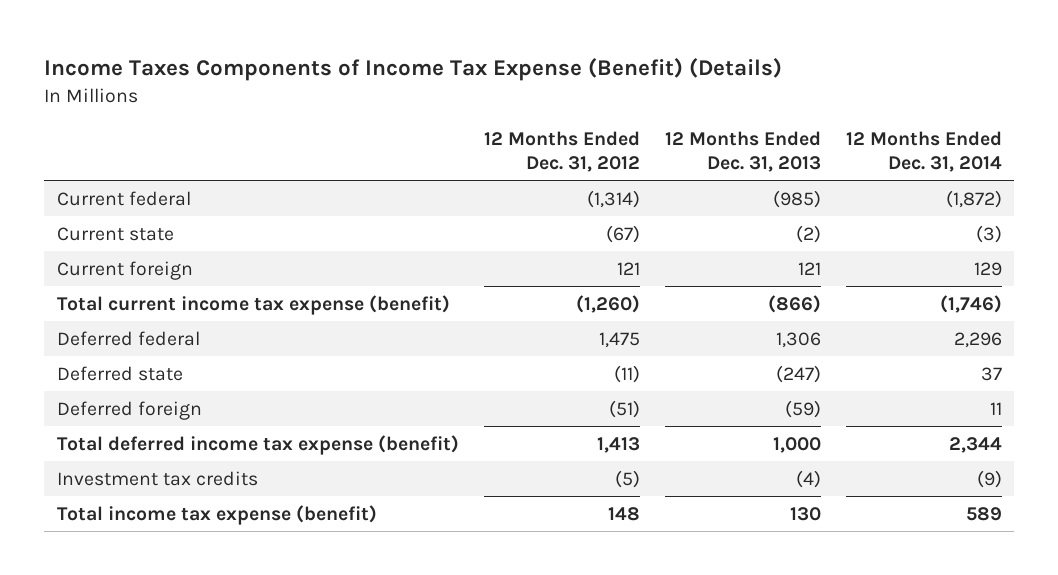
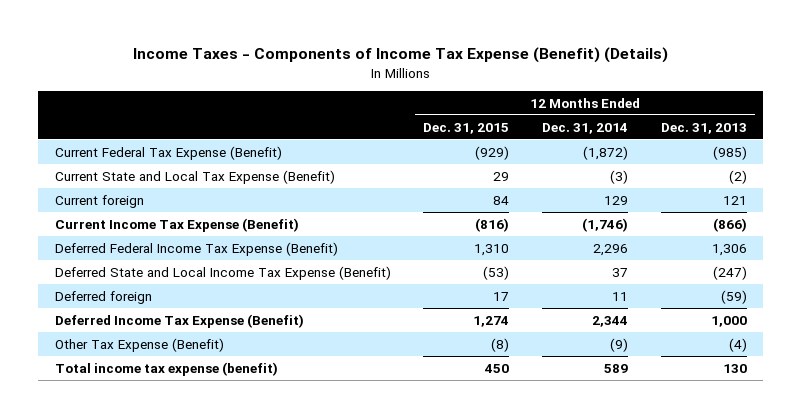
- Income Taxes Components of Income Tax Expense (Benefit) (Details)
+ Income Taxes - Components of Income Tax Expense (Benefit) (Details)
- | 12 Months Ended Dec. 31, 2012 | 12 Months Ended Dec. 31, 2013 | 12 Months Ended Dec. 31, 2014
+ | 12 Months Ended Dec. 31, 2015 | 12 Months Ended Dec. 31, 2014 | 12 Months Ended Dec. 31, 2013
- Current federal | (1,314) | (985) | (1,872)
- Current state | (67) | (2) | (3)
+ Current Federal Tax Expense (Benefit) | (929) | (1,872) | (985)
+ Current State and Local Tax Expense (Benefit) | 29 | (3) | (2)
- Total current income tax expense (benefit) | (1,260) | (866) | (1,746)
- Deferred federal | 1,475 | 1,306 | 2,296
- Deferred state | (11) | (247) | 37
+ Current Income Tax Expense (Benefit) | (816) | (1,746) | (866)
+ Deferred Federal Income Tax Expense (Benefit) | 1,310 | 2,296 | 1,306
+ Deferred State and Local Income Tax Expense (Benefit) | (53) | 37 | (247)
- Total deferred income tax expense (benefit) | 1,413 | 1,000 | 2,344
- Investment tax credits | (5) | (4) | (9)
+ Deferred Income Tax Expense (Benefit) | 1,274 | 2,344 | 1,000
+ Other Tax Expense (Benefit) | (8) | (9) | (4)

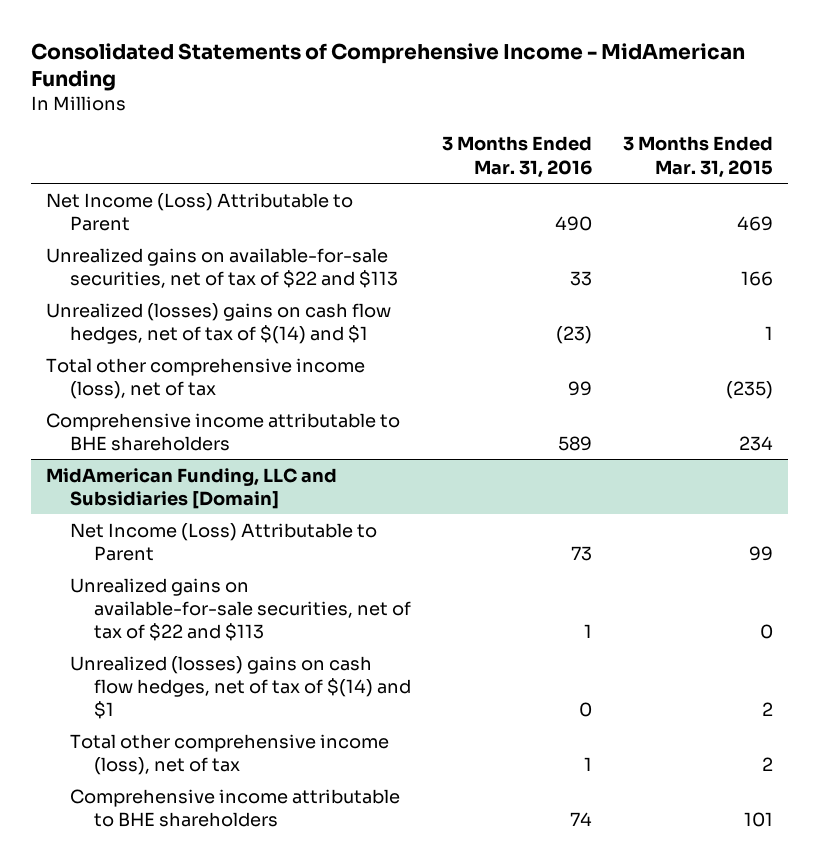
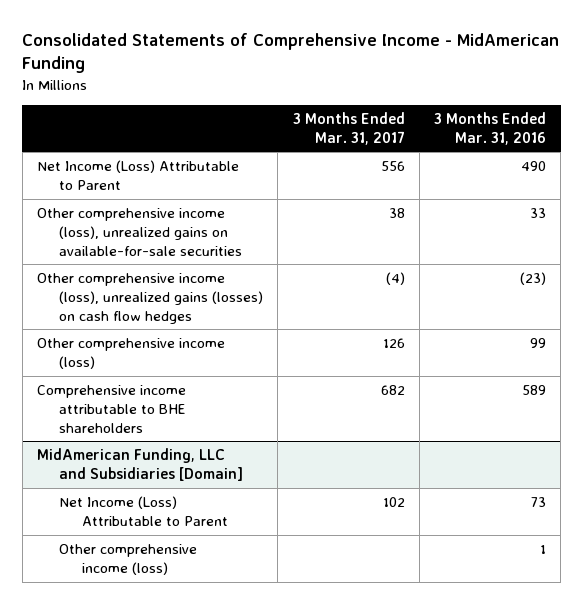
- | 3 Months Ended Mar. 31, 2016 | 3 Months Ended Mar. 31, 2015
+ | 3 Months Ended Mar. 31, 2017 | 3 Months Ended Mar. 31, 2016
- Unrealized gains on available-for-sale securities, net of tax of $22 and $113 | 33 | 166
- Unrealized (losses) gains on cash flow hedges, net of tax of $(14) and $1 | (23) | 1
- Total other comprehensive income (loss), net of tax | 99 | (235)
+ Other comprehensive income (loss), unrealized gains on available-for-sale securities | 38 | 33
+ Other comprehensive income (loss), unrealized gains (losses) on cash flow hedges | (4) | (23)
+ Other comprehensive income (loss) | 126 | 99
@ MidAmerican Funding, LLC and Subsidiaries [Domain]
- Unrealized gains on available-for-sale securities, net of tax of $22 and $113 | 1 | 0
- Unrealized (losses) gains on cash flow hedges, net of tax of $(14) and $1 | 0 | 2
- Total other comprehensive income (loss), net of tax | 1 | 2
- Comprehensive income attributable to BHE shareholders | 74 | 101
+ Other comprehensive income (loss) | | 1

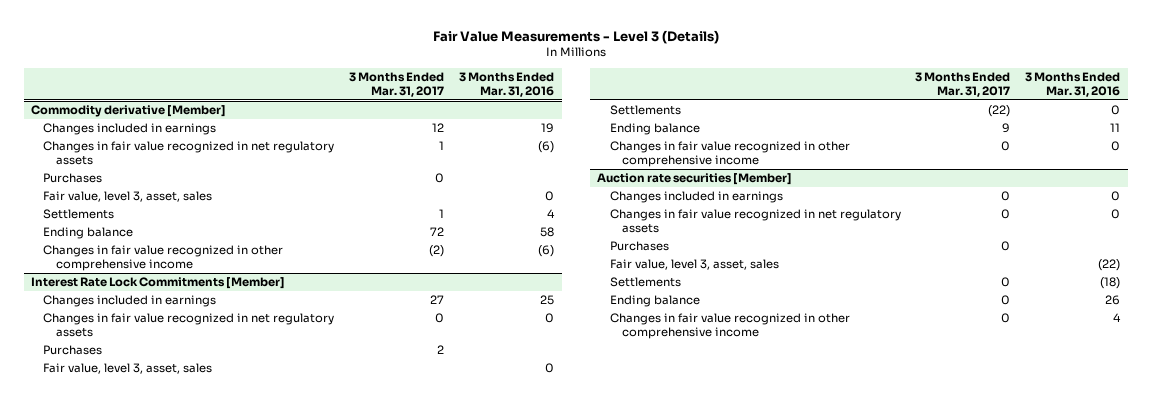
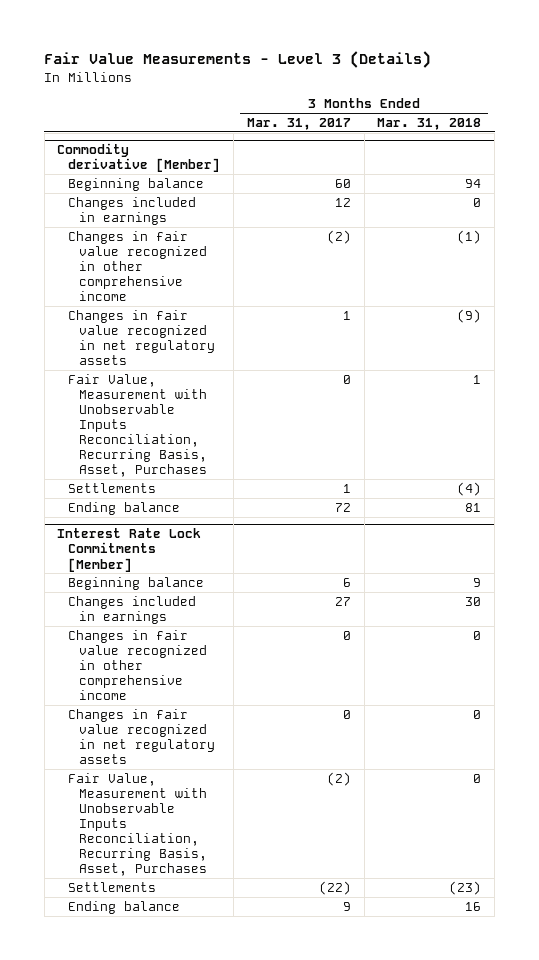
- | 3 Months Ended Mar. 31, 2017 | 3 Months Ended Mar. 31, 2016
+ | 3 Months Ended Mar. 31, 2017 | 3 Months Ended Mar. 31, 2018
@ Commodity derivative [Member]
+ Beginning balance | 60 | 94
moved up: Changes in fair value recognized in other comprehensive income | (2) | (1)
- Purchases | 0 |
- Fair value, level 3, asset, sales | | 0
+ Fair Value, Measurement with Unobservable Inputs Reconciliation, Recurring Basis, Asset, Purchases | 0 | 1
@ Interest Rate Lock Commitments [Member]
+ Beginning balance | 6 | 9
moved up: Changes in fair value recognized in other comprehensive income | 0 | 0
- Purchases | 2 |
- Fair value, level 3, asset, sales | | 0
+ Fair Value, Measurement with Unobservable Inputs Reconciliation, Recurring Basis, Asset, Purchases | (2) | 0
- Auction rate securities [Member]
- Changes included in earnings | 0 | 0
- Changes in fair value recognized in net regulatory assets | 0 | 0
- Purchases | 0 |
- Fair value, level 3, asset, sales | | (22)
- Settlements | 0 | (18)
- Ending balance | 0 | 26
- Changes in fair value recognized in other comprehensive income | 0 | 4

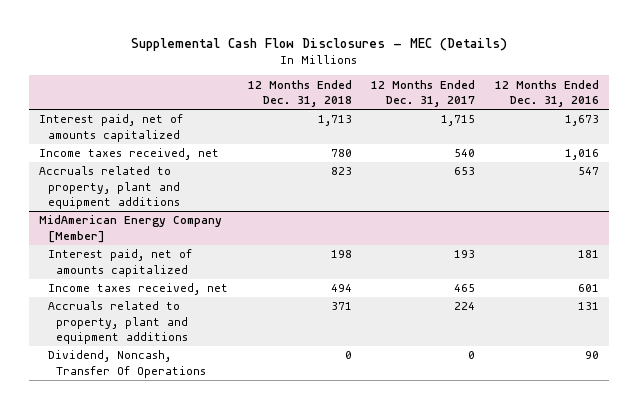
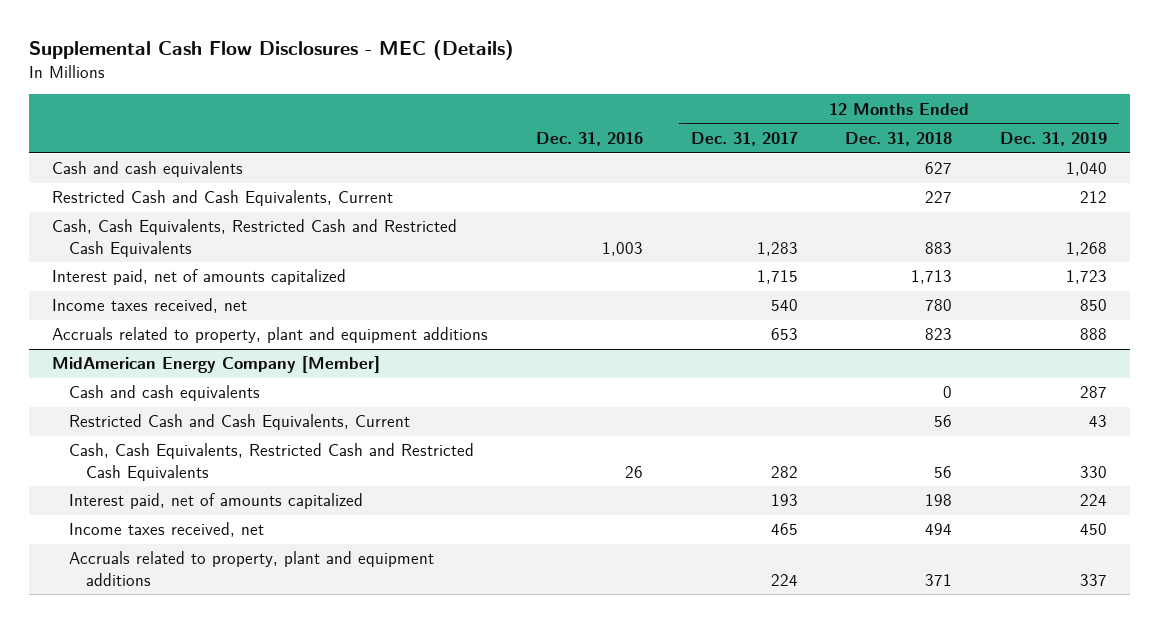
- | 12 Months Ended Dec. 31, 2018 | 12 Months Ended Dec. 31, 2017 | 12 Months Ended Dec. 31, 2016
+ | Dec. 31, 2016 | 12 Months Ended Dec. 31, 2017 | 12 Months Ended Dec. 31, 2018 | 12 Months Ended Dec. 31, 2019
+ Cash and cash equivalents | | | 627 | 1,040
+ Restricted Cash and Cash Equivalents, Current | | | 227 | 212
+ Cash, Cash Equivalents, Restricted Cash and Restricted Cash Equivalents | 1,003 | 1,283 | 883 | 1,268
@ MidAmerican Energy Company [Member]
+ Cash and cash equivalents | | | 0 | 287
+ Restricted Cash and Cash Equivalents, Current | | | 56 | 43
+ Cash, Cash Equivalents, Restricted Cash and Restricted Cash Equivalents | 26 | 282 | 56 | 330
- Dividend, Noncash, Transfer Of Operations | 0 | 0 | 90

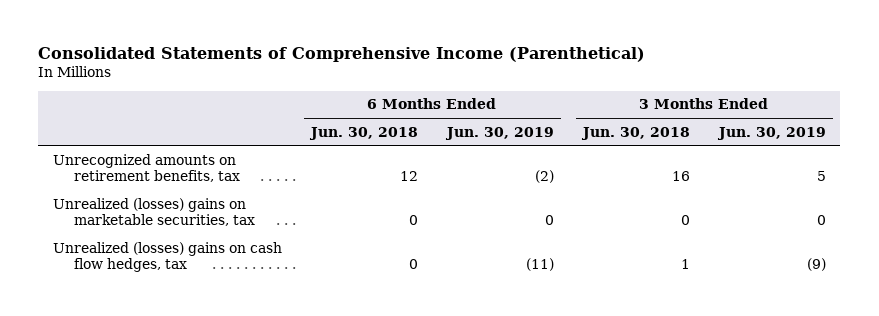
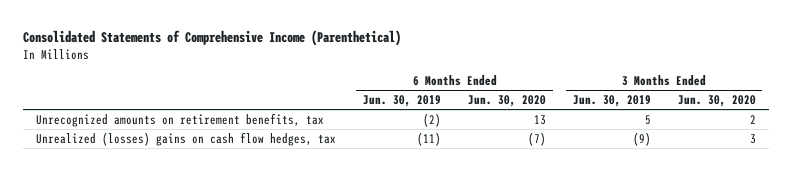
- | 6 Months Ended Jun. 30, 2018 | 6 Months Ended Jun. 30, 2019 | 3 Months Ended Jun. 30, 2018 | 3 Months Ended Jun. 30, 2019
+ | 6 Months Ended Jun. 30, 2019 | 6 Months Ended Jun. 30, 2020 | 3 Months Ended Jun. 30, 2019 | 3 Months Ended Jun. 30, 2020
- Unrealized (losses) gains on marketable securities, tax | 0 | 0 | 0 | 0

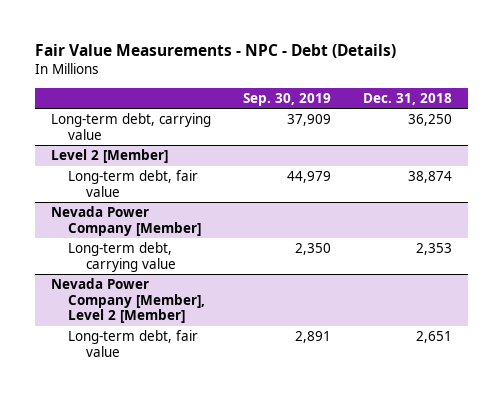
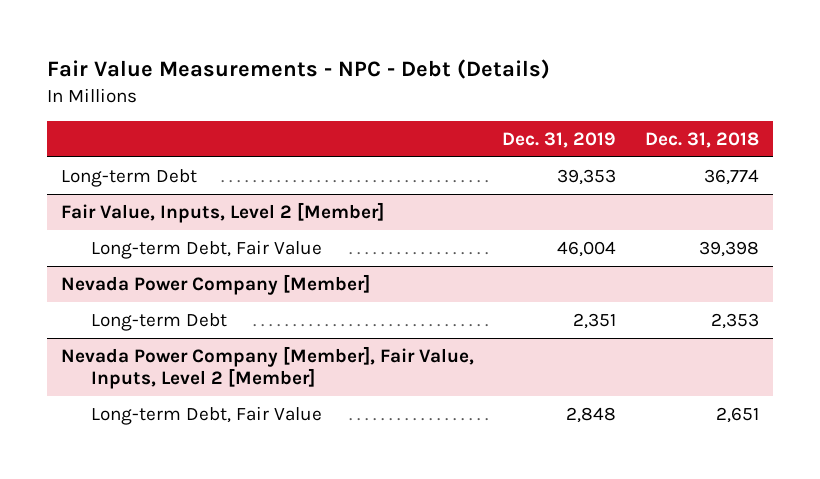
- | Sep. 30, 2019 | Dec. 31, 2018
+ | Dec. 31, 2019 | Dec. 31, 2018
- Long-term debt, carrying value | 37,909 | 36,250
- Level 2 [Member]
- Long-term debt, fair value | 44,979 | 38,874
+ Long-term Debt | 39,353 | 36,774
+ Fair Value, Inputs, Level 2 [Member]
+ Long-term Debt, Fair Value | 46,004 | 39,398
@ Nevada Power Company [Member]
- Long-term debt, carrying value | 2,350 | 2,353
- Nevada Power Company [Member], Level 2 [Member]
- Long-term debt, fair value | 2,891 | 2,651
@ Nevada Power Company [Member]
+ Long-term Debt | 2,351 | 2,353
+ Nevada Power Company [Member], Fair Value, Inputs, Level 2 [Member]
+ Long-term Debt, Fair Value | 2,848 | 2,651

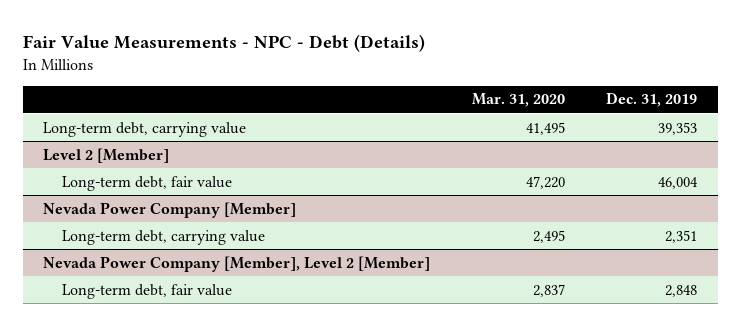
- | Dec. 31, 2019 | Dec. 31, 2018
+ | Mar. 31, 2020 | Dec. 31, 2019
- Long-term Debt | 39,353 | 36,774
- Fair Value, Inputs, Level 2 [Member]
- Long-term Debt, Fair Value | 46,004 | 39,398
+ Long-term debt, carrying value | 41,495 | 39,353
+ Level 2 [Member]
+ Long-term debt, fair value | 47,220 | 46,004
@ Nevada Power Company [Member]
- Long-term Debt | 2,351 | 2,353
- Nevada Power Company [Member], Fair Value, Inputs, Level 2 [Member]
- Long-term Debt, Fair Value | 2,848 | 2,651
@ Nevada Power Company [Member]
+ Long-term debt, carrying value | 2,495 | 2,351
+ Nevada Power Company [Member], Level 2 [Member]
+ Long-term debt, fair value | 2,837 | 2,848

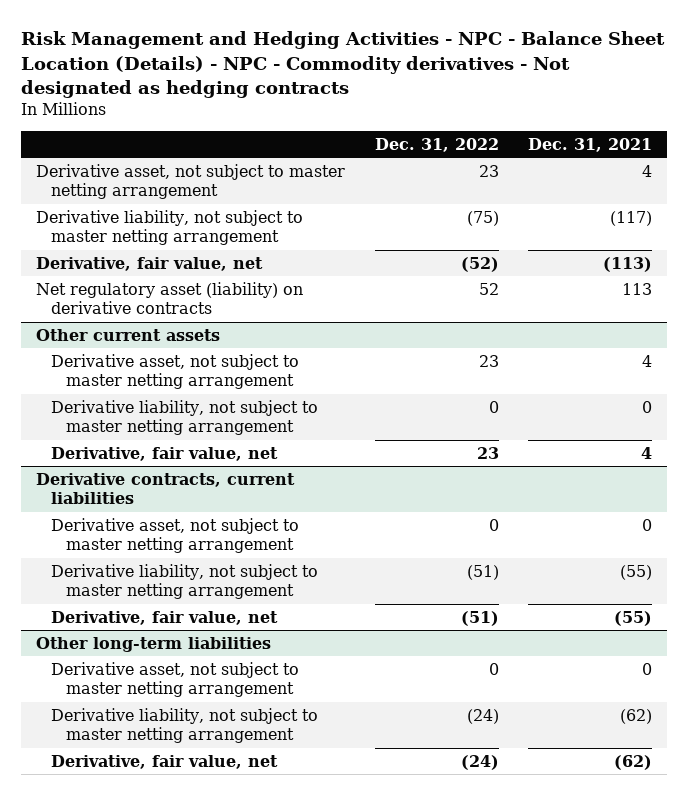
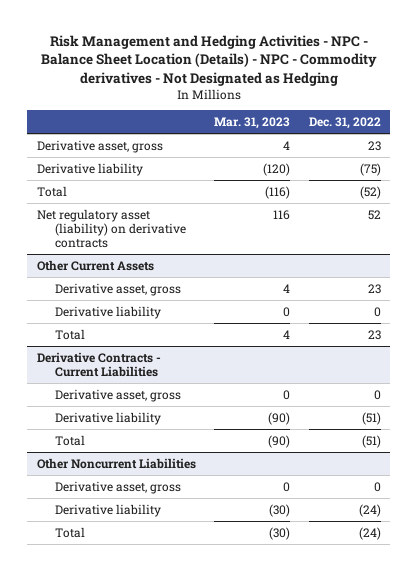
- Risk Management and Hedging Activities - NPC - Balance Sheet Location (Details) - NPC - Commodity derivatives - Not designated as hedging contracts
+ Risk Management and Hedging Activities - NPC - Balance Sheet Location (Details) - NPC - Commodity derivatives - Not Designated as Hedging
- | Dec. 31, 2022 | Dec. 31, 2021
+ | Mar. 31, 2023 | Dec. 31, 2022
- Derivative asset, not subject to master netting arrangement | 23 | 4
- Derivative liability, not subject to master netting arrangement | (75) | (117)
- Derivative, fair value, net | (52) | (113)
+ Derivative asset, gross | 4 | 23
+ Derivative liability | (120) | (75)
+ Total | (116) | (52)
- Other current assets
- Derivative asset, not subject to master netting arrangement | 23 | 4
- Derivative liability, not subject to master netting arrangement | 0 | 0
- Derivative, fair value, net | 23 | 4
- Derivative contracts, current liabilities
- Derivative asset, not subject to master netting arrangement | 0 | 0
- Derivative liability, not subject to master netting arrangement | (51) | (55)
- Derivative, fair value, net | (51) | (55)
- Other long-term liabilities
- Derivative asset, not subject to master netting arrangement | 0 | 0
- Derivative liability, not subject to master netting arrangement | (24) | (62)
- Derivative, fair value, net | (24) | (62)
+ Other Current Assets
+ Derivative asset, gross | 4 | 23
+ Derivative liability | 0 | 0
+ Total | 4 | 23
+ Derivative Contracts - Current Liabilities
+ Derivative asset, gross | 0 | 0
+ Derivative liability | (90) | (51)
+ Total | (90) | (51)
+ Other Noncurrent Liabilities
+ Derivative asset, gross | 0 | 0
+ Derivative liability | (30) | (24)
+ Total | (30) | (24)

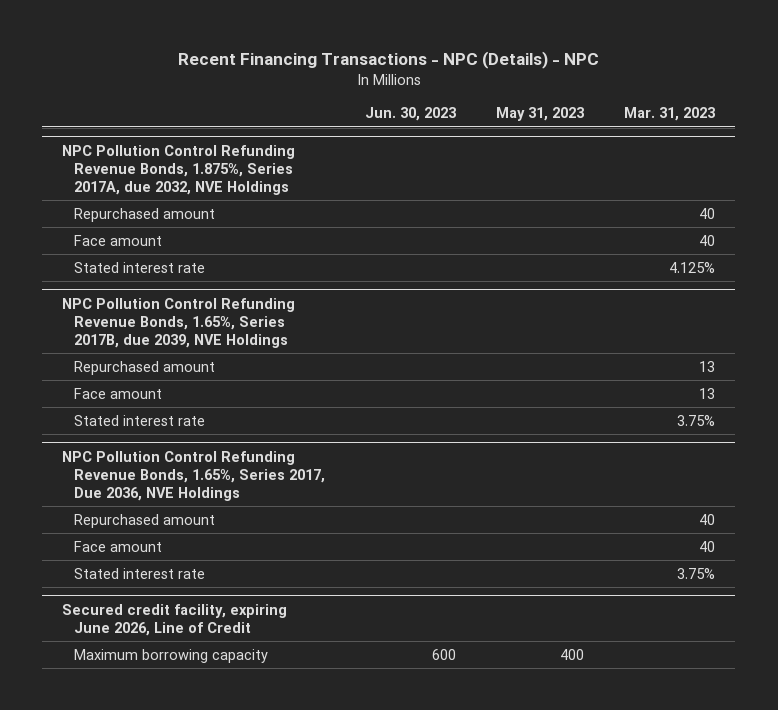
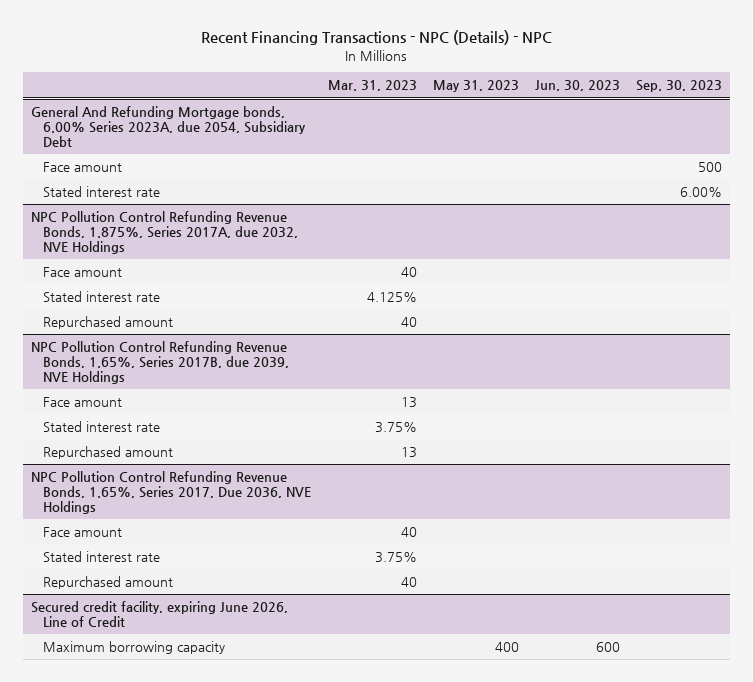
- | Jun. 30, 2023 | May 31, 2023 | Mar. 31, 2023
+ | Mar. 31, 2023 | May 31, 2023 | Jun. 30, 2023 | Sep. 30, 2023
+ General And Refunding Mortgage bonds, 6.00% Series 2023A, due 2054, Subsidiary Debt
+ Face amount | | | | 500
+ Stated interest rate | | | | 6.00%
@ NPC Pollution Control Refunding Revenue Bonds, 1.875%, Series 2017A, due 2032, NVE Holdings
moved down: Repurchased amount | 40 | | |
@ NPC Pollution Control Refunding Revenue Bonds, 1.65%, Series 2017B, due 2039, NVE Holdings
moved down: Repurchased amount | 13 | | |
@ NPC Pollution Control Refunding Revenue Bonds, 1.65%, Series 2017, Due 2036, NVE Holdings
moved down: Repurchased amount | 40 | | |

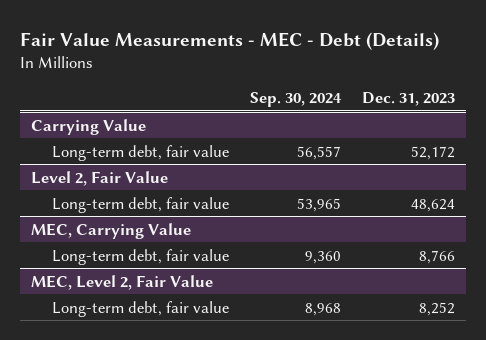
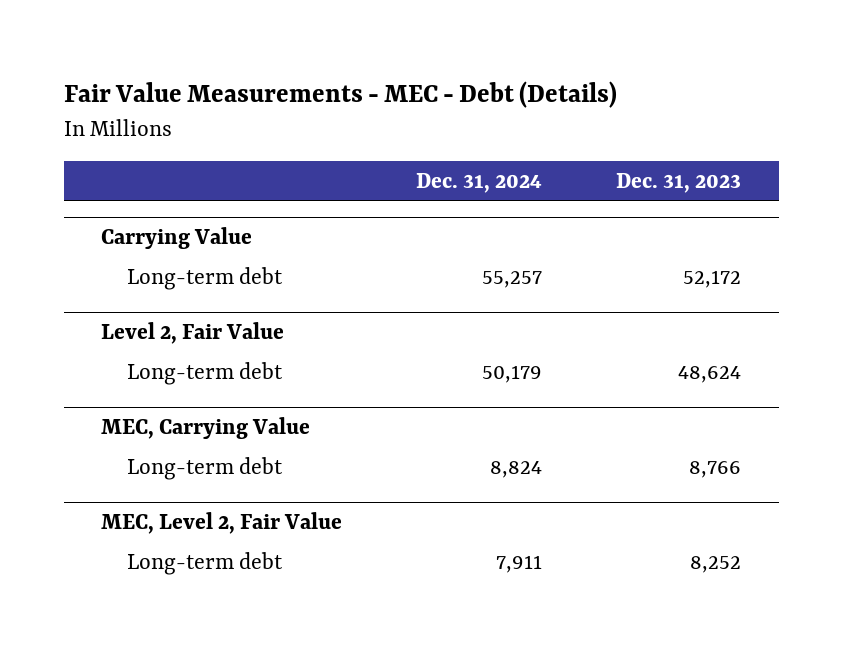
- | Sep. 30, 2024 | Dec. 31, 2023
+ | Dec. 31, 2024 | Dec. 31, 2023
@ Carrying Value
- Long-term debt, fair value | 56,557 | 52,172
+ Long-term debt | 55,257 | 52,172
@ Level 2, Fair Value
- Long-term debt, fair value | 53,965 | 48,624
+ Long-term debt | 50,179 | 48,624
@ MEC, Carrying Value
- Long-term debt, fair value | 9,360 | 8,766
+ Long-term debt | 8,824 | 8,766
@ MEC, Level 2, Fair Value
- Long-term debt, fair value | 8,968 | 8,252
+ Long-term debt | 7,911 | 8,252

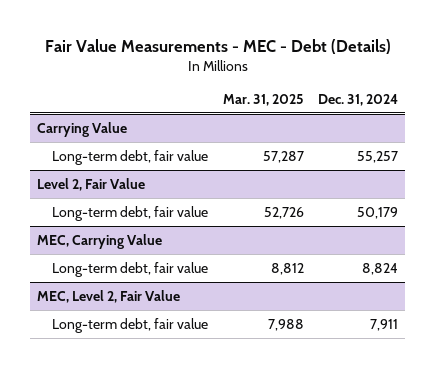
- | Dec. 31, 2024 | Dec. 31, 2023
+ | Mar. 31, 2025 | Dec. 31, 2024
@ Carrying Value
- Long-term debt | 55,257 | 52,172
+ Long-term debt, fair value | 57,287 | 55,257
@ Level 2, Fair Value
- Long-term debt | 50,179 | 48,624
+ Long-term debt, fair value | 52,726 | 50,179
@ MEC, Carrying Value
- Long-term debt | 8,824 | 8,766
+ Long-term debt, fair value | 8,812 | 8,824
@ MEC, Level 2, Fair Value
- Long-term debt | 7,911 | 8,252
+ Long-term debt, fair value | 7,988 | 7,911

